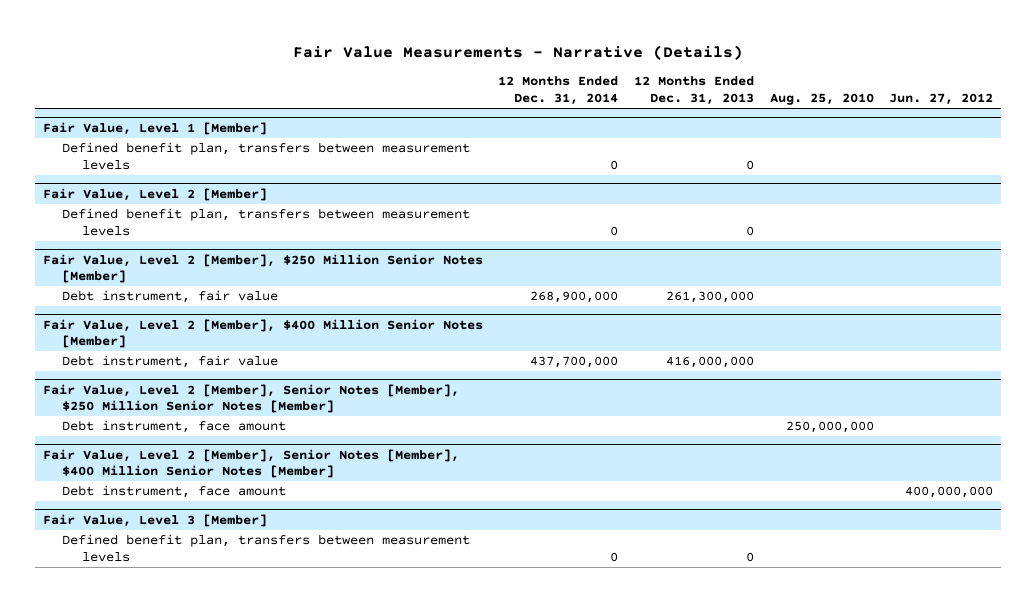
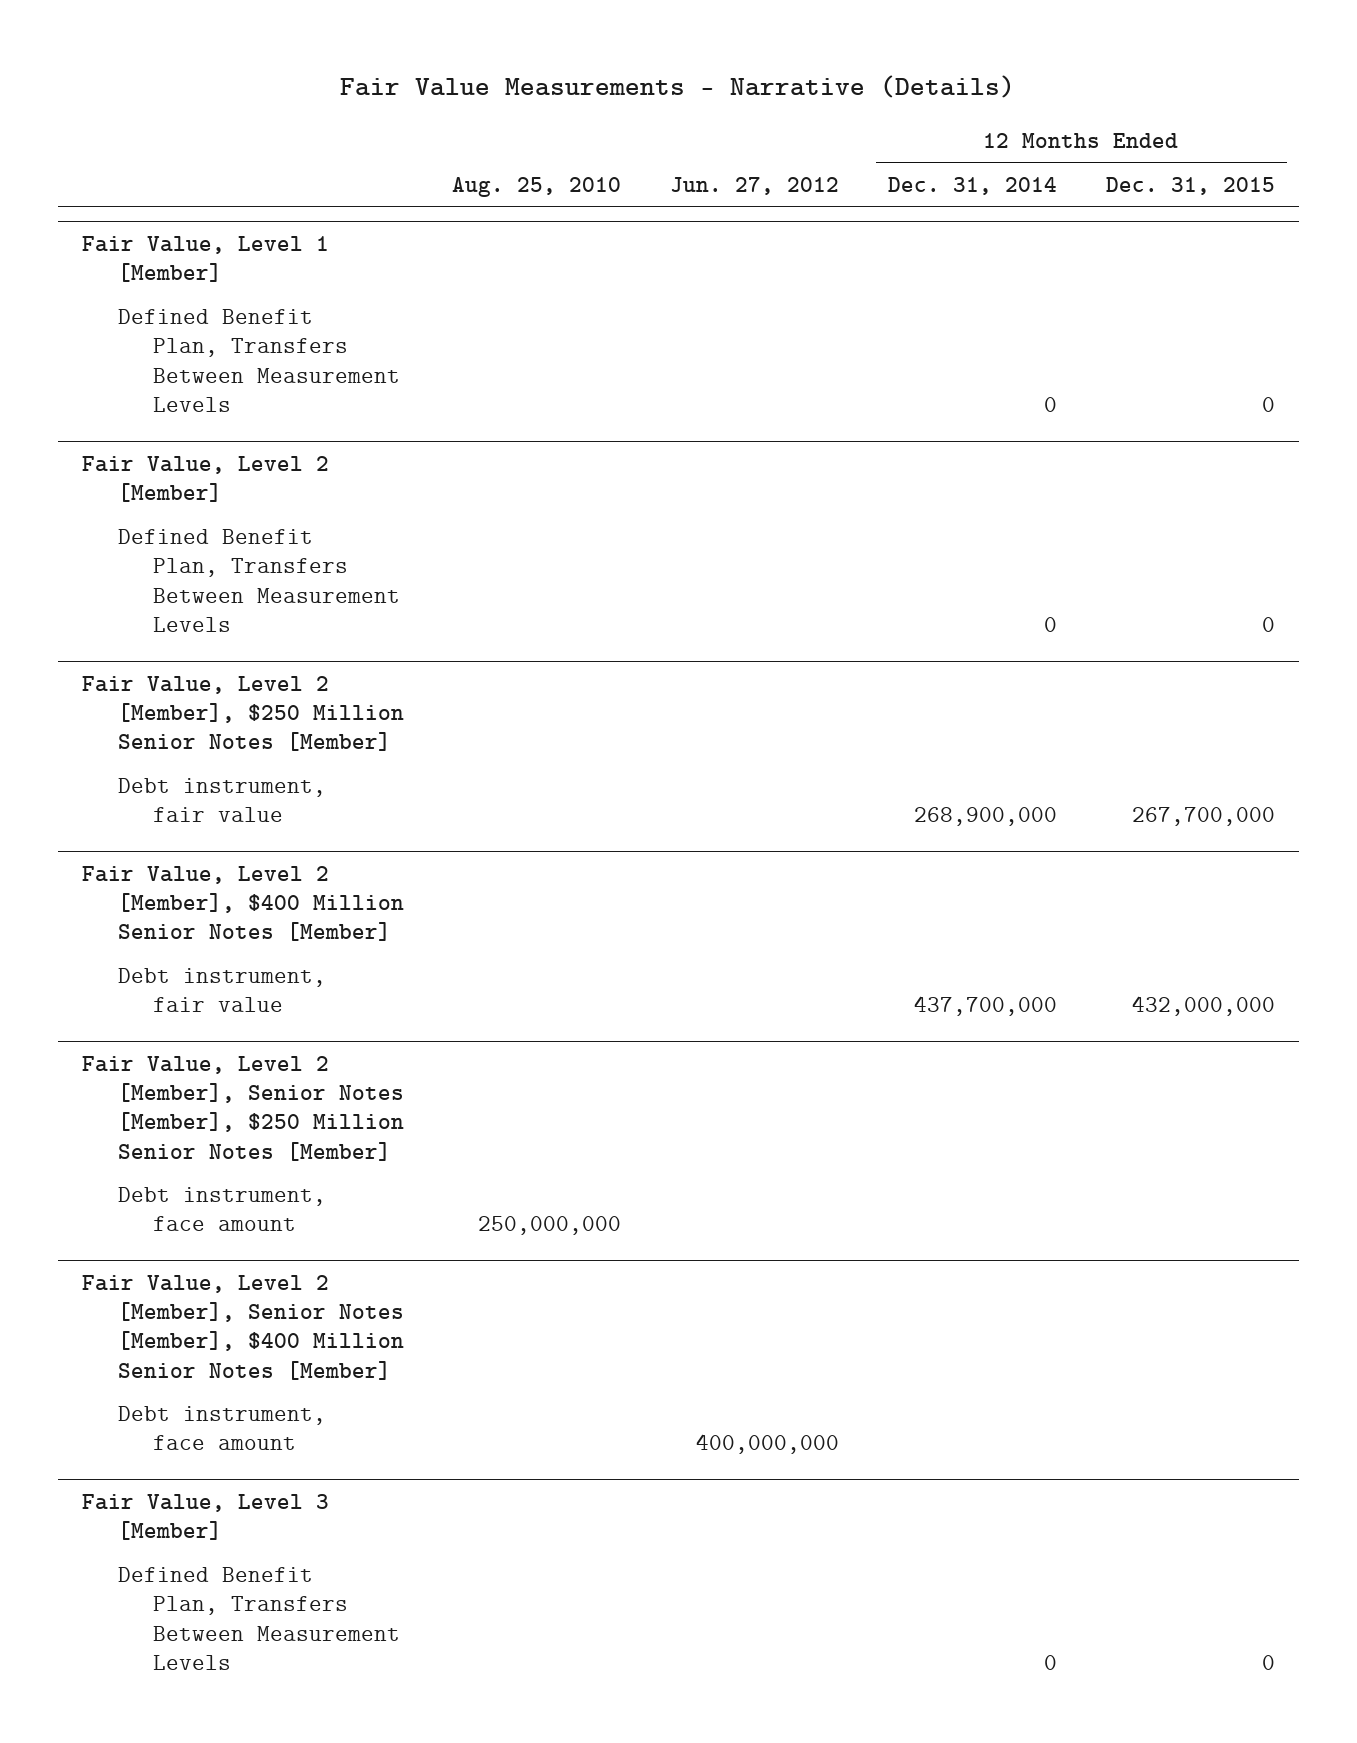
- | 12 Months Ended Dec. 31, 2014 | 12 Months Ended Dec. 31, 2013 | Aug. 25, 2010 | Jun. 27, 2012
+ | Aug. 25, 2010 | Jun. 27, 2012 | 12 Months Ended Dec. 31, 2014 | 12 Months Ended Dec. 31, 2015
@ Fair Value, Level 1 [Member]
- Defined benefit plan, transfers between measurement levels | 0 | 0 | |
+ Defined Benefit Plan, Transfers Between Measurement Levels | | | 0 | 0
@ Fair Value, Level 2 [Member]
- Defined benefit plan, transfers between measurement levels | 0 | 0 | |
+ Defined Benefit Plan, Transfers Between Measurement Levels | | | 0 | 0
@ Fair Value, Level 3 [Member]
- Defined benefit plan, transfers between measurement levels | 0 | 0 | |
+ Defined Benefit Plan, Transfers Between Measurement Levels | | | 0 | 0

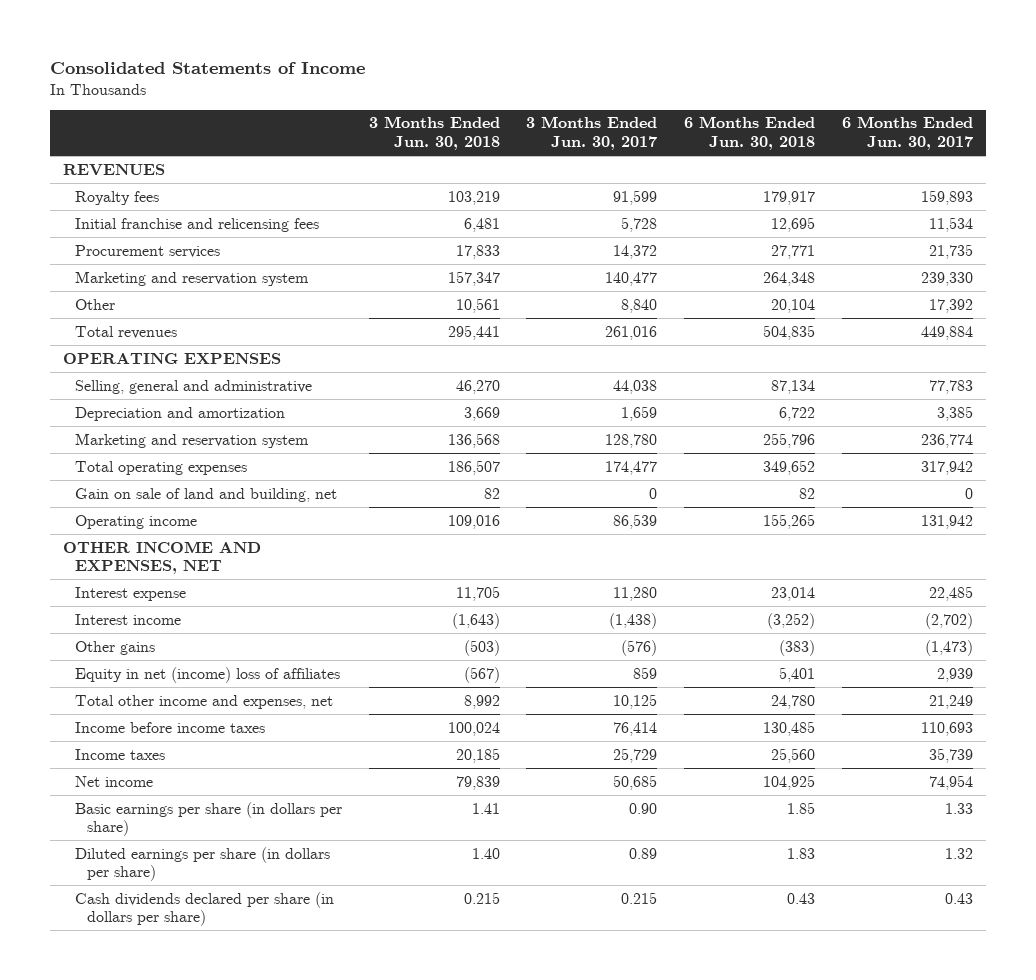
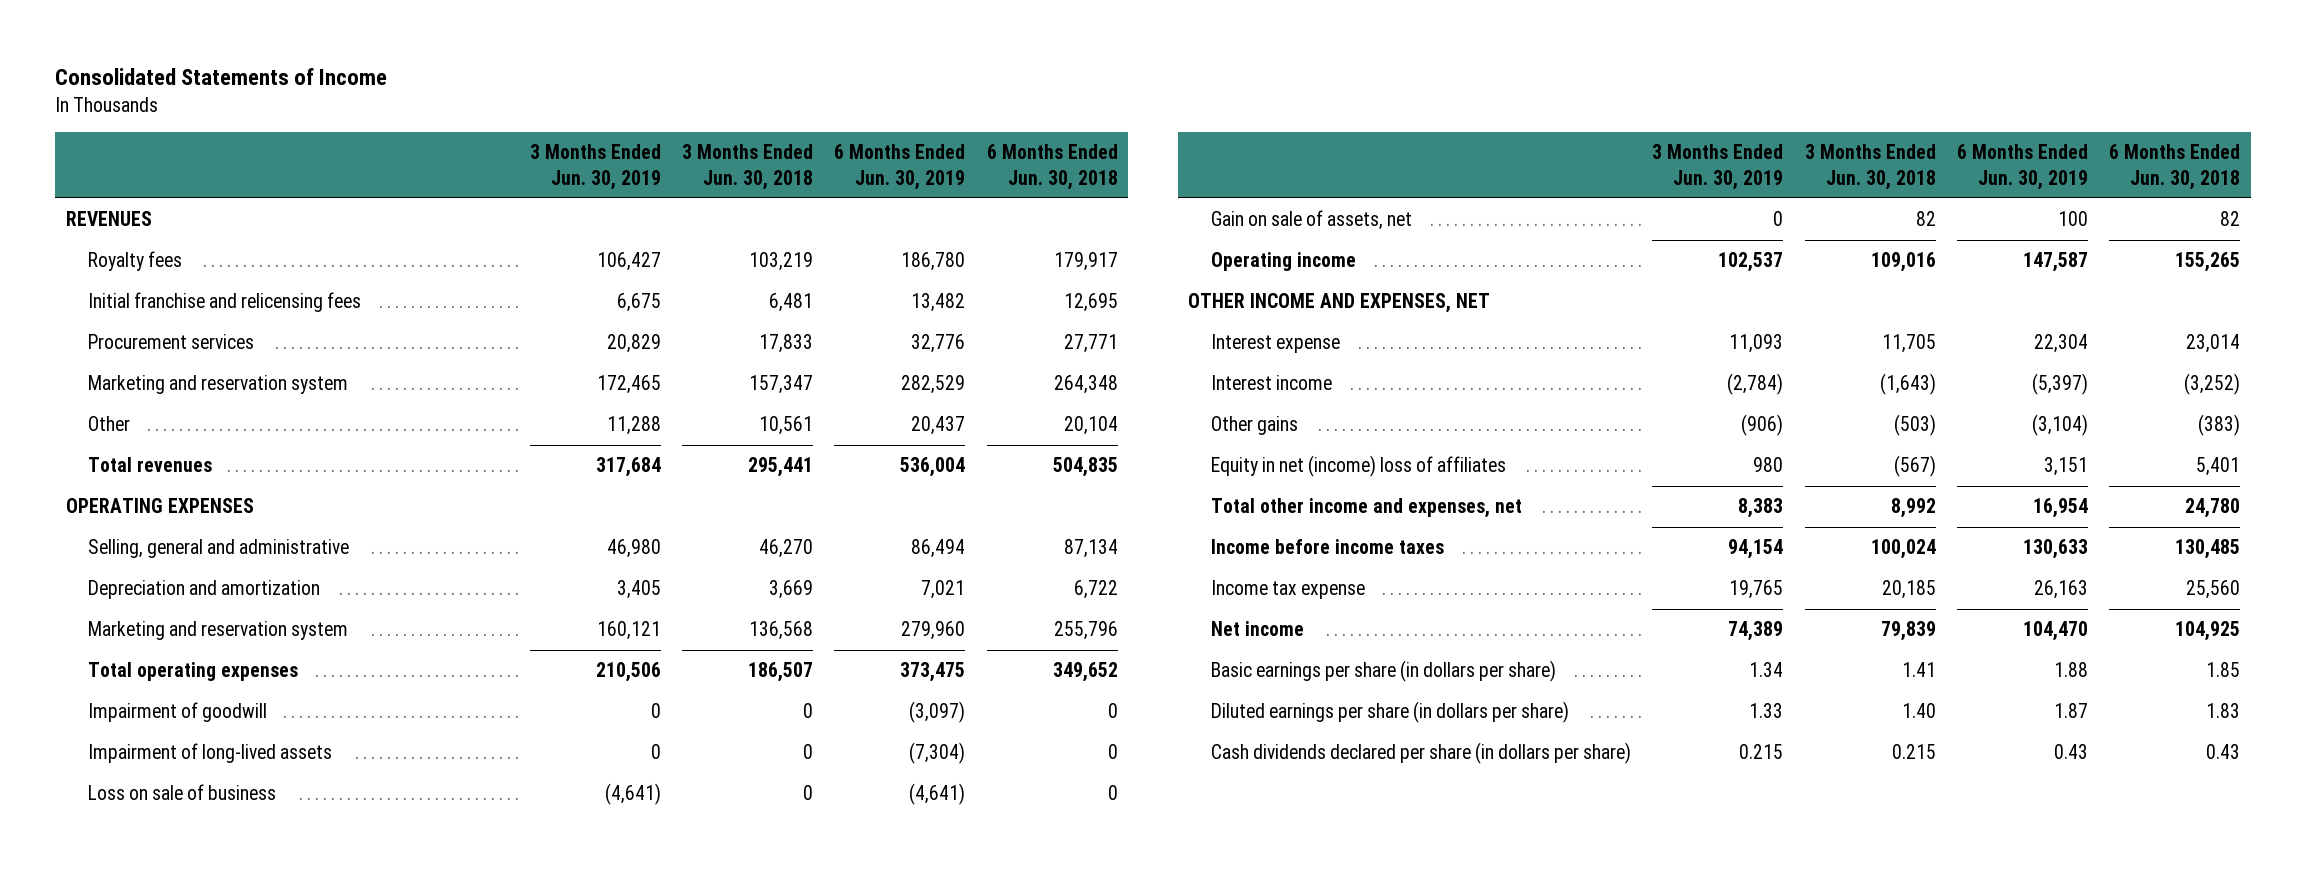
- | 3 Months Ended Jun. 30, 2018 | 3 Months Ended Jun. 30, 2017 | 6 Months Ended Jun. 30, 2018 | 6 Months Ended Jun. 30, 2017
+ | 3 Months Ended Jun. 30, 2019 | 3 Months Ended Jun. 30, 2018 | 6 Months Ended Jun. 30, 2019 | 6 Months Ended Jun. 30, 2018
- Gain on sale of land and building, net | 82 | 0 | 82 | 0
+ Impairment of goodwill | 0 | 0 | (3,097) | 0
+ Impairment of long-lived assets | 0 | 0 | (7,304) | 0
+ Loss on sale of business | (4,641) | 0 | (4,641) | 0
+ Gain on sale of assets, net | 0 | 82 | 100 | 82
- Income taxes | 20,185 | 25,729 | 25,560 | 35,739
+ Income tax expense | 19,765 | 20,185 | 26,163 | 25,560

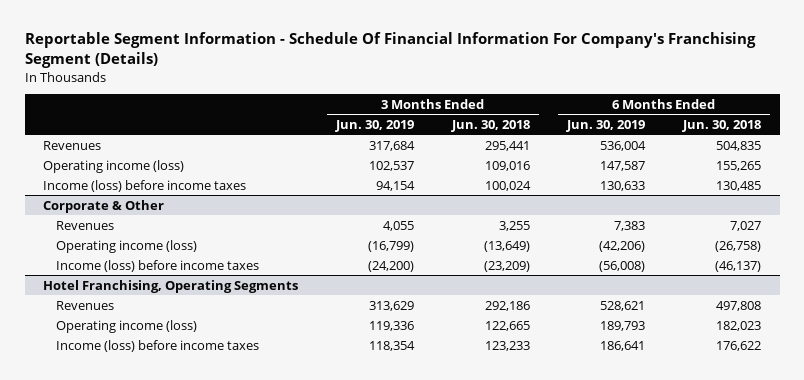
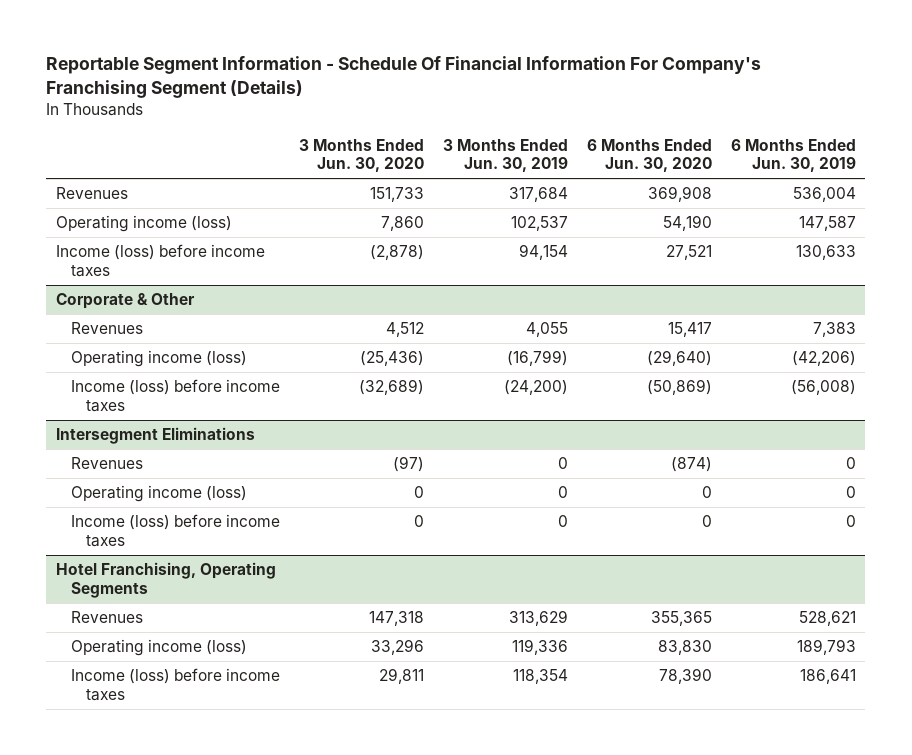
- | 3 Months Ended Jun. 30, 2019 | 3 Months Ended Jun. 30, 2018 | 6 Months Ended Jun. 30, 2019 | 6 Months Ended Jun. 30, 2018
+ | 3 Months Ended Jun. 30, 2020 | 3 Months Ended Jun. 30, 2019 | 6 Months Ended Jun. 30, 2020 | 6 Months Ended Jun. 30, 2019
+ Intersegment Eliminations
+ Revenues | (97) | 0 | (874) | 0
+ Operating income (loss) | 0 | 0 | 0 | 0
+ Income (loss) before income taxes | 0 | 0 | 0 | 0

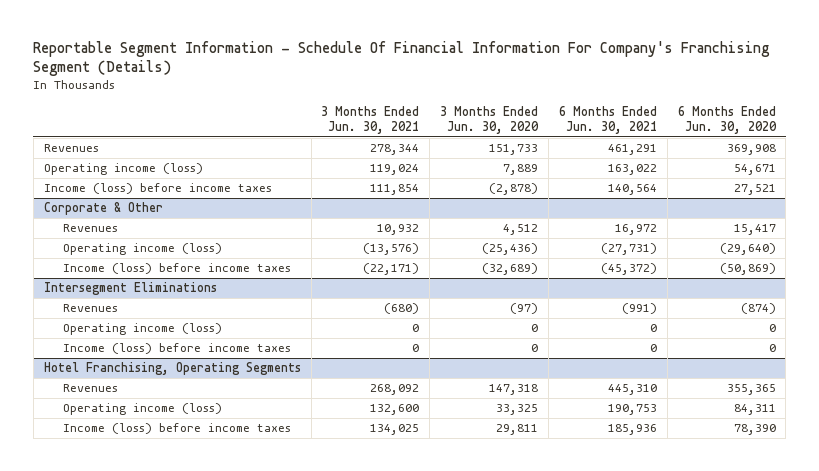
- | 3 Months Ended Jun. 30, 2020 | 3 Months Ended Jun. 30, 2019 | 6 Months Ended Jun. 30, 2020 | 6 Months Ended Jun. 30, 2019
+ | 3 Months Ended Jun. 30, 2021 | 3 Months Ended Jun. 30, 2020 | 6 Months Ended Jun. 30, 2021 | 6 Months Ended Jun. 30, 2020
- Operating income (loss) | 7,860 | 102,537 | 54,190 | 147,587
+ Operating income (loss) | 119,024 | 7,889 | 163,022 | 54,671
@ Hotel Franchising, Operating Segments
- Operating income (loss) | 33,296 | 119,336 | 83,830 | 189,793
+ Operating income (loss) | 132,600 | 33,325 | 190,753 | 84,311

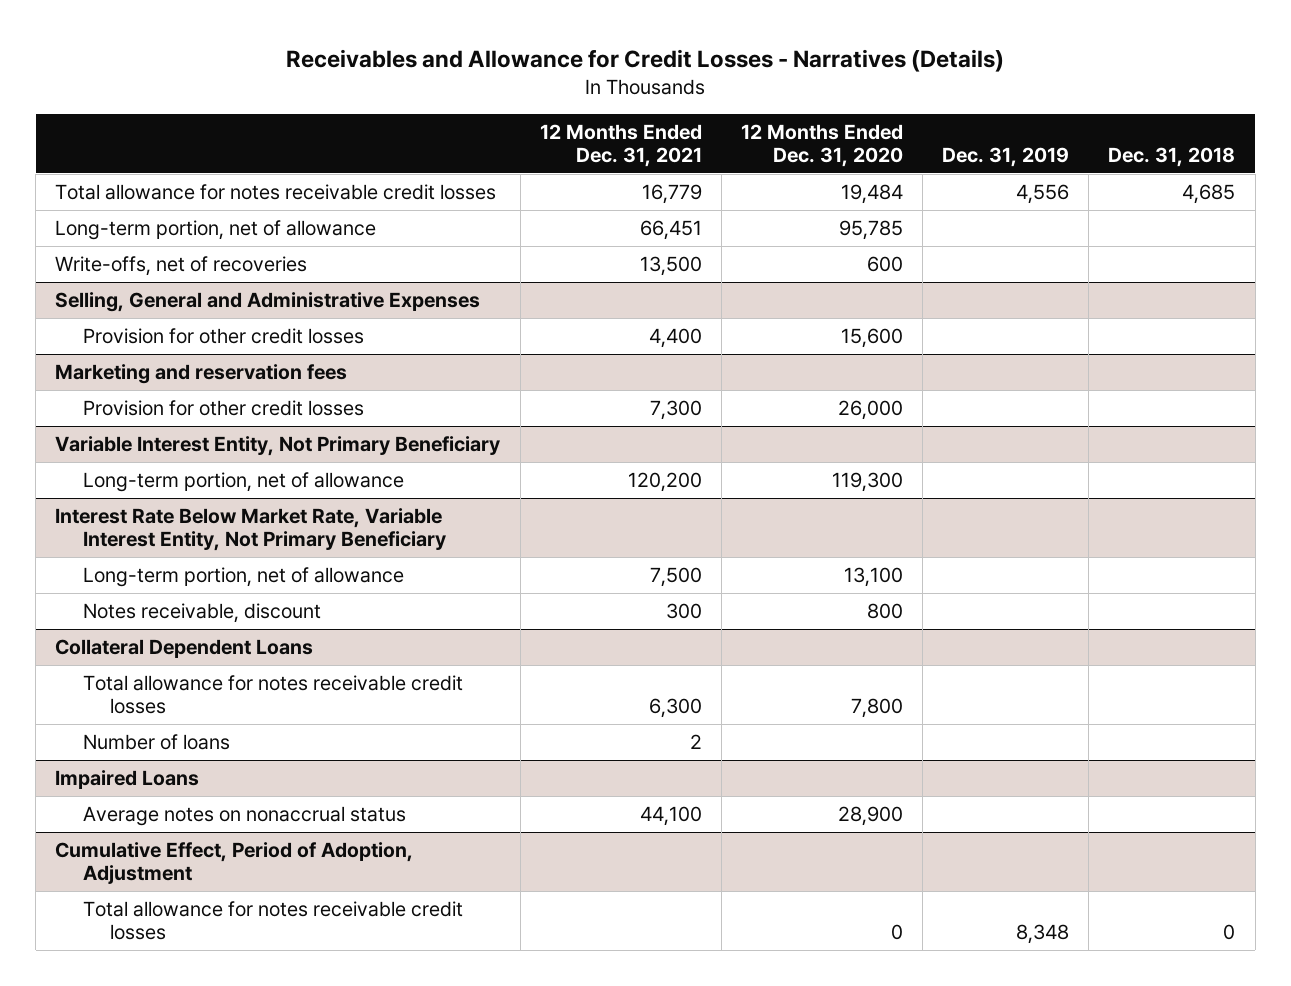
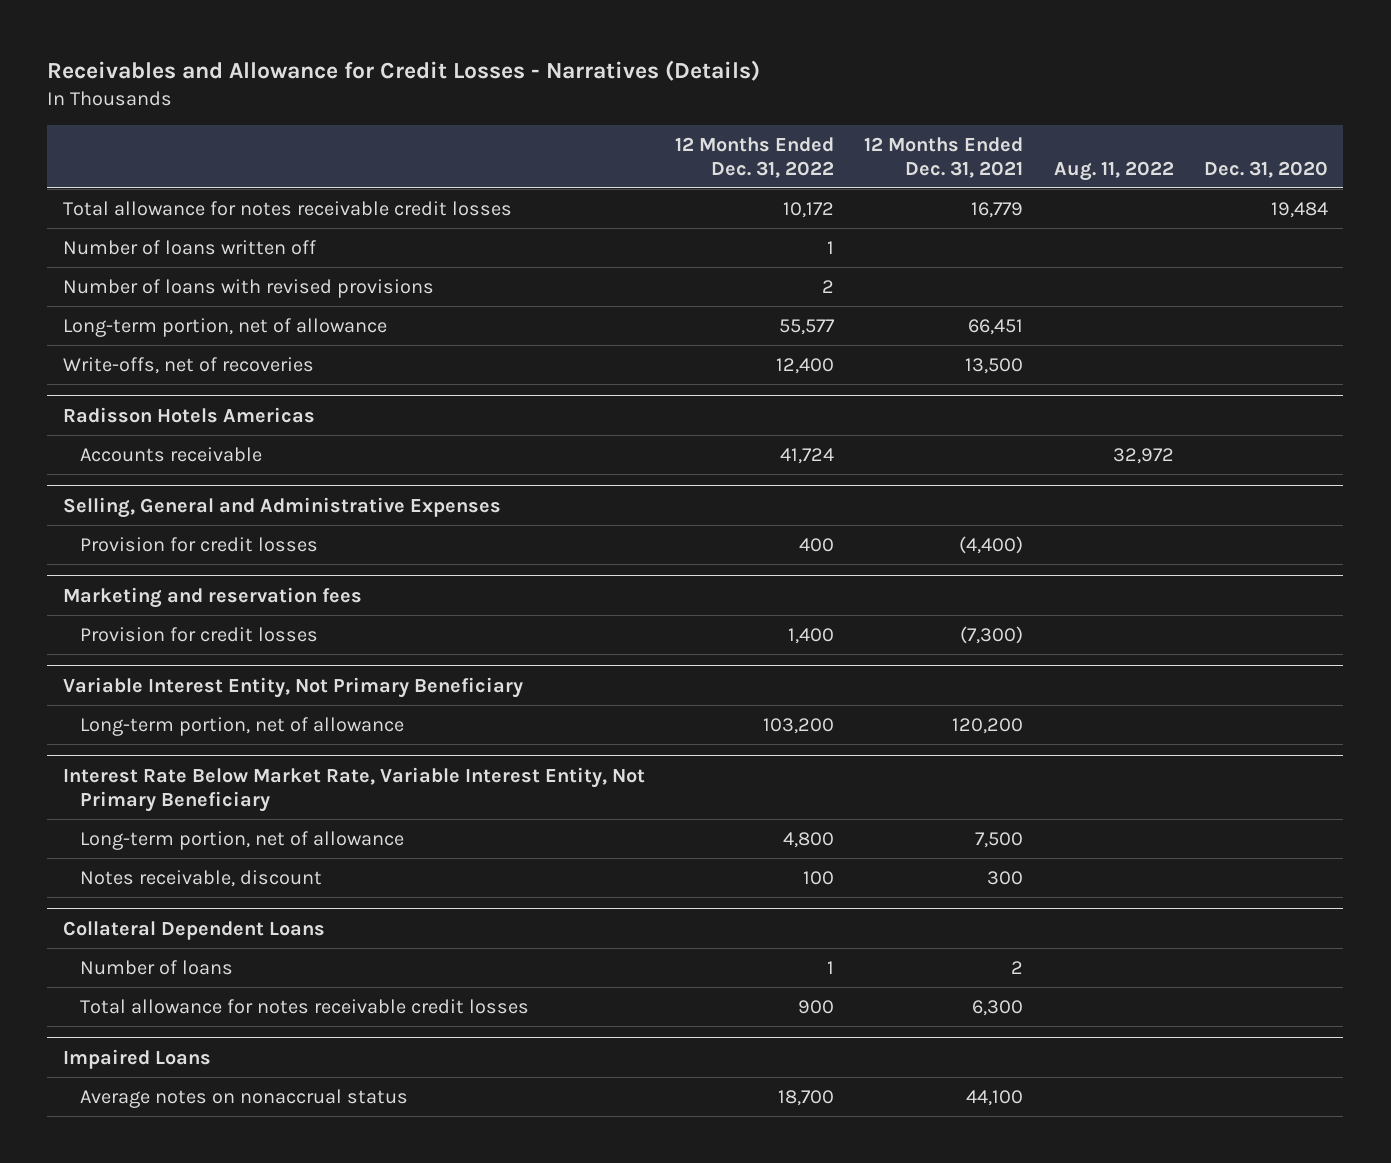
- | 12 Months Ended Dec. 31, 2021 | 12 Months Ended Dec. 31, 2020 | Dec. 31, 2019 | Dec. 31, 2018
+ | 12 Months Ended Dec. 31, 2022 | 12 Months Ended Dec. 31, 2021 | Aug. 11, 2022 | Dec. 31, 2020
+ Number of loans written off | 1 | | |
+ Number of loans with revised provisions | 2 | | |
+ Radisson Hotels Americas
+ Accounts receivable | 41,724 | | 32,972 |
@ Selling, General and Administrative Expenses
- Provision for other credit losses | 4,400 | 15,600 | |
+ Provision for credit losses | 400 | (4,400) | |
@ Marketing and reservation fees
- Provision for other credit losses | 7,300 | 26,000 | |
+ Provision for credit losses | 1,400 | (7,300) | |
@ Collateral Dependent Loans
moved down: Total allowance for notes receivable credit losses | 900 | 6,300 | |
- Cumulative Effect, Period of Adoption, Adjustment
- Total allowance for notes receivable credit losses | | 0 | 8,348 | 0

